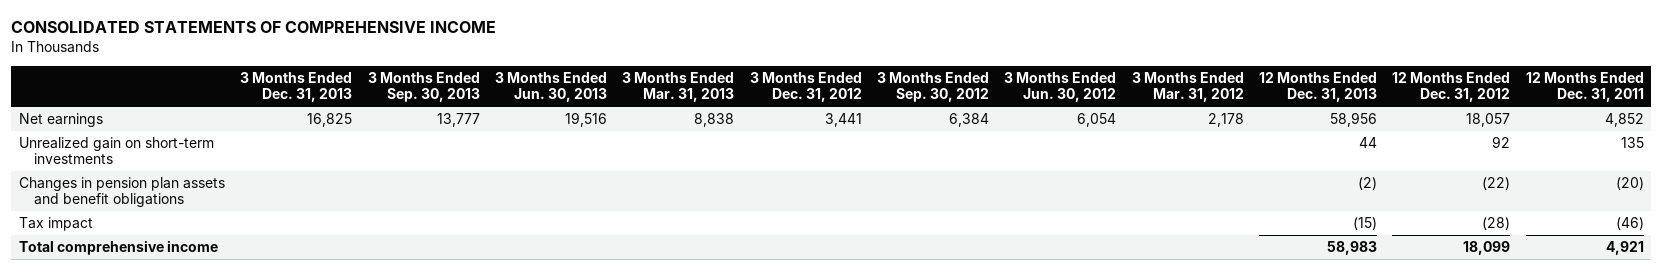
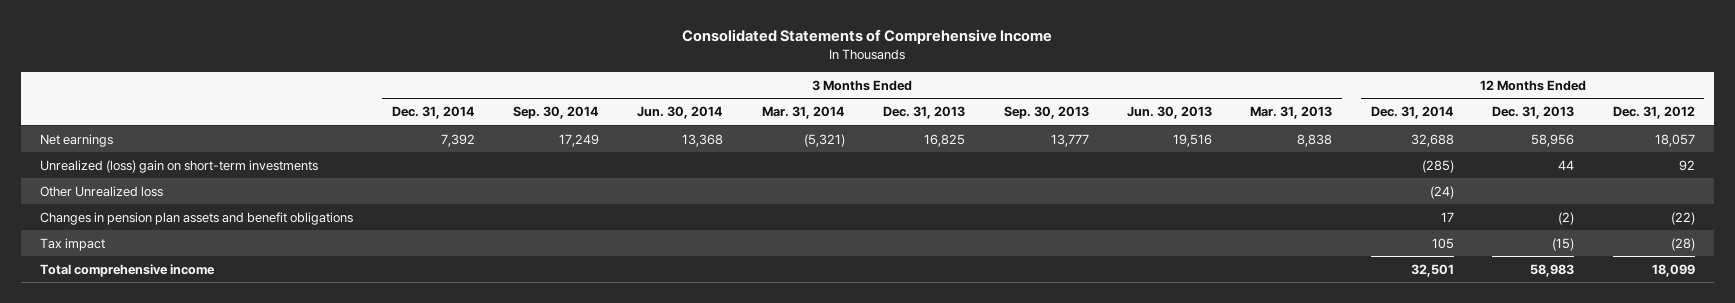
- CONSOLIDATED STATEMENTS OF COMPREHENSIVE INCOME
+ Consolidated Statements of Comprehensive Income
- | 3 Months Ended Dec. 31, 2013 | 3 Months Ended Sep. 30, 2013 | 3 Months Ended Jun. 30, 2013 | 3 Months Ended Mar. 31, 2013 | 3 Months Ended Dec. 31, 2012 | 3 Months Ended Sep. 30, 2012 | 3 Months Ended Jun. 30, 2012 | 3 Months Ended Mar. 31, 2012 | 12 Months Ended Dec. 31, 2013 | 12 Months Ended Dec. 31, 2012 | 12 Months Ended Dec. 31, 2011
+ | 3 Months Ended Dec. 31, 2014 | 3 Months Ended Sep. 30, 2014 | 3 Months Ended Jun. 30, 2014 | 3 Months Ended Mar. 31, 2014 | 3 Months Ended Dec. 31, 2013 | 3 Months Ended Sep. 30, 2013 | 3 Months Ended Jun. 30, 2013 | 3 Months Ended Mar. 31, 2013 | 12 Months Ended Dec. 31, 2014 | 12 Months Ended Dec. 31, 2013 | 12 Months Ended Dec. 31, 2012
- Unrealized gain on short-term investments | | | | | | | | | 44 | 92 | 135
+ Unrealized (loss) gain on short-term investments | | | | | | | | | (285) | 44 | 92
+ Other Unrealized loss | | | | | | | | | (24) | |

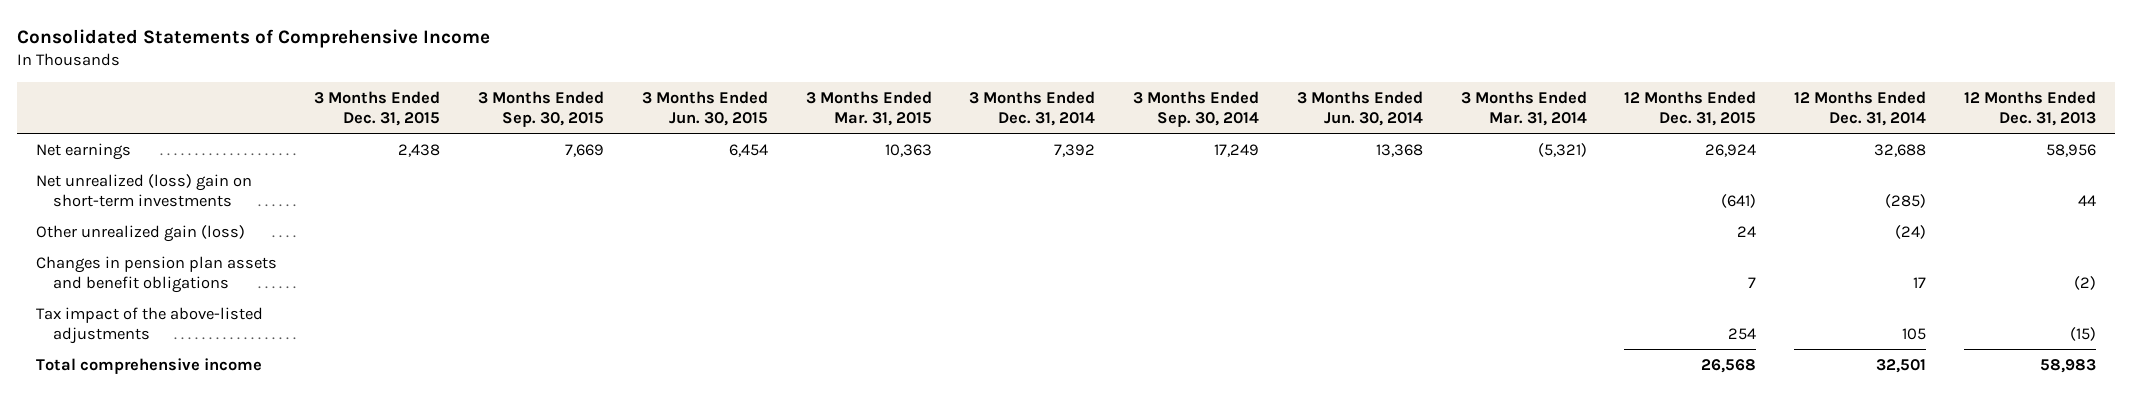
- | 3 Months Ended Dec. 31, 2014 | 3 Months Ended Sep. 30, 2014 | 3 Months Ended Jun. 30, 2014 | 3 Months Ended Mar. 31, 2014 | 3 Months Ended Dec. 31, 2013 | 3 Months Ended Sep. 30, 2013 | 3 Months Ended Jun. 30, 2013 | 3 Months Ended Mar. 31, 2013 | 12 Months Ended Dec. 31, 2014 | 12 Months Ended Dec. 31, 2013 | 12 Months Ended Dec. 31, 2012
+ | 3 Months Ended Dec. 31, 2015 | 3 Months Ended Sep. 30, 2015 | 3 Months Ended Jun. 30, 2015 | 3 Months Ended Mar. 31, 2015 | 3 Months Ended Dec. 31, 2014 | 3 Months Ended Sep. 30, 2014 | 3 Months Ended Jun. 30, 2014 | 3 Months Ended Mar. 31, 2014 | 12 Months Ended Dec. 31, 2015 | 12 Months Ended Dec. 31, 2014 | 12 Months Ended Dec. 31, 2013
- Unrealized (loss) gain on short-term investments | | | | | | | | | (285) | 44 | 92
- Other Unrealized loss | | | | | | | | | (24) | |
+ Net unrealized (loss) gain on short-term investments | | | | | | | | | (641) | (285) | 44
+ Other unrealized gain (loss) | | | | | | | | | 24 | (24) |
- Tax impact | | | | | | | | | 105 | (15) | (28)
+ Tax impact of the above-listed adjustments | | | | | | | | | 254 | 105 | (15)

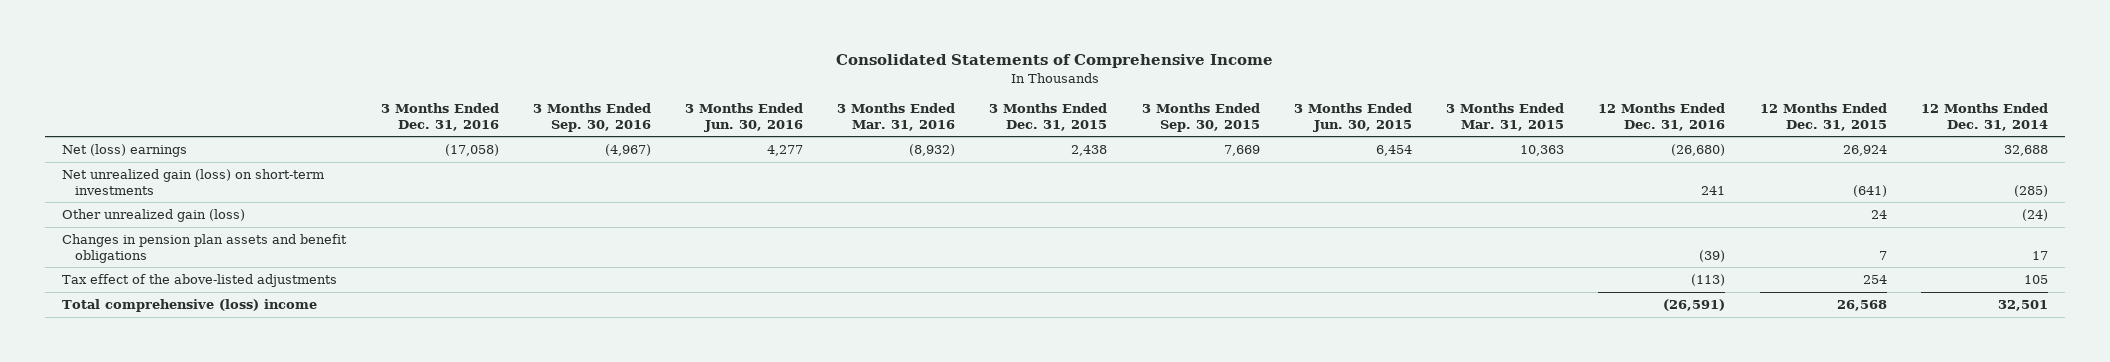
- | 3 Months Ended Dec. 31, 2015 | 3 Months Ended Sep. 30, 2015 | 3 Months Ended Jun. 30, 2015 | 3 Months Ended Mar. 31, 2015 | 3 Months Ended Dec. 31, 2014 | 3 Months Ended Sep. 30, 2014 | 3 Months Ended Jun. 30, 2014 | 3 Months Ended Mar. 31, 2014 | 12 Months Ended Dec. 31, 2015 | 12 Months Ended Dec. 31, 2014 | 12 Months Ended Dec. 31, 2013
+ | 3 Months Ended Dec. 31, 2016 | 3 Months Ended Sep. 30, 2016 | 3 Months Ended Jun. 30, 2016 | 3 Months Ended Mar. 31, 2016 | 3 Months Ended Dec. 31, 2015 | 3 Months Ended Sep. 30, 2015 | 3 Months Ended Jun. 30, 2015 | 3 Months Ended Mar. 31, 2015 | 12 Months Ended Dec. 31, 2016 | 12 Months Ended Dec. 31, 2015 | 12 Months Ended Dec. 31, 2014
- Net earnings | 2,438 | 7,669 | 6,454 | 10,363 | 7,392 | 17,249 | 13,368 | (5,321) | 26,924 | 32,688 | 58,956
- Net unrealized (loss) gain on short-term investments | | | | | | | | | (641) | (285) | 44
+ Net (loss) earnings | (17,058) | (4,967) | 4,277 | (8,932) | 2,438 | 7,669 | 6,454 | 10,363 | (26,680) | 26,924 | 32,688
+ Net unrealized gain (loss) on short-term investments | | | | | | | | | 241 | (641) | (285)
- Tax impact of the above-listed adjustments | | | | | | | | | 254 | 105 | (15)
- Total comprehensive income | | | | | | | | | 26,568 | 32,501 | 58,983
+ Tax effect of the above-listed adjustments | | | | | | | | | (113) | 254 | 105
+ Total comprehensive (loss) income | | | | | | | | | (26,591) | 26,568 | 32,501

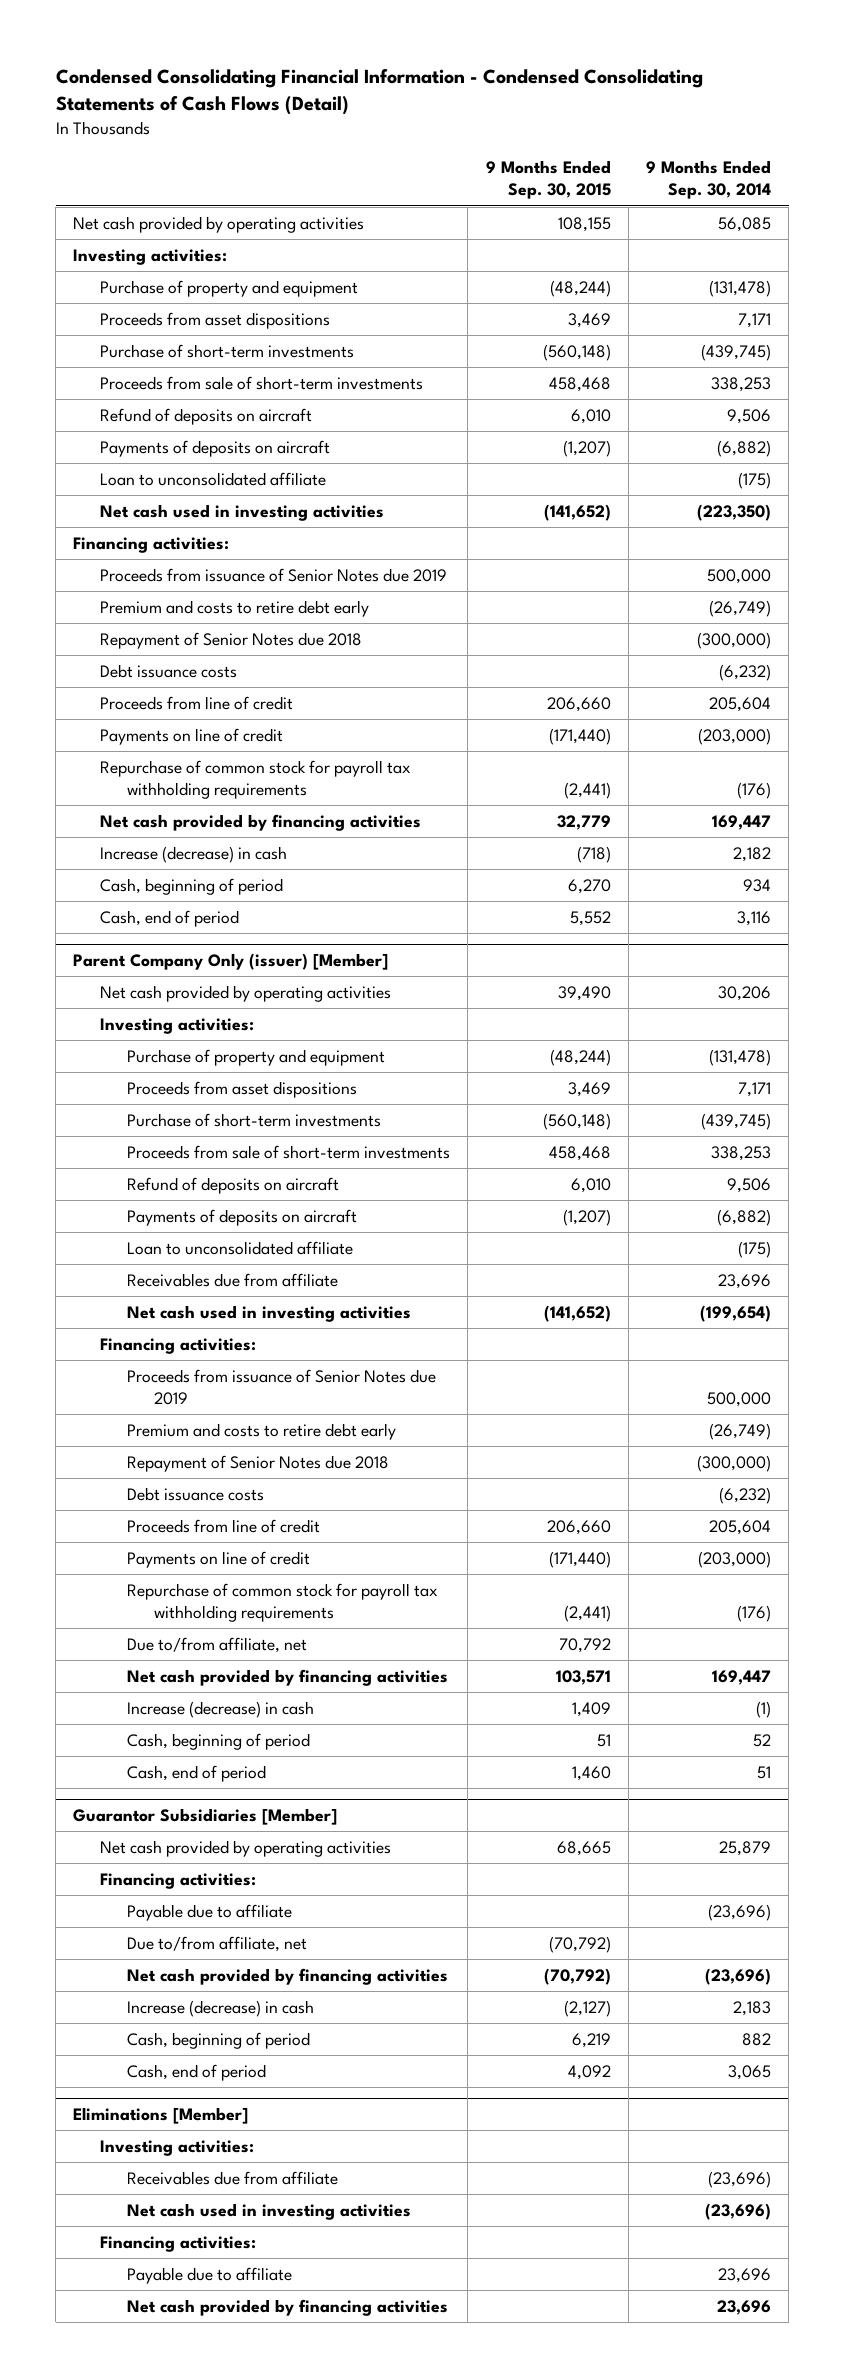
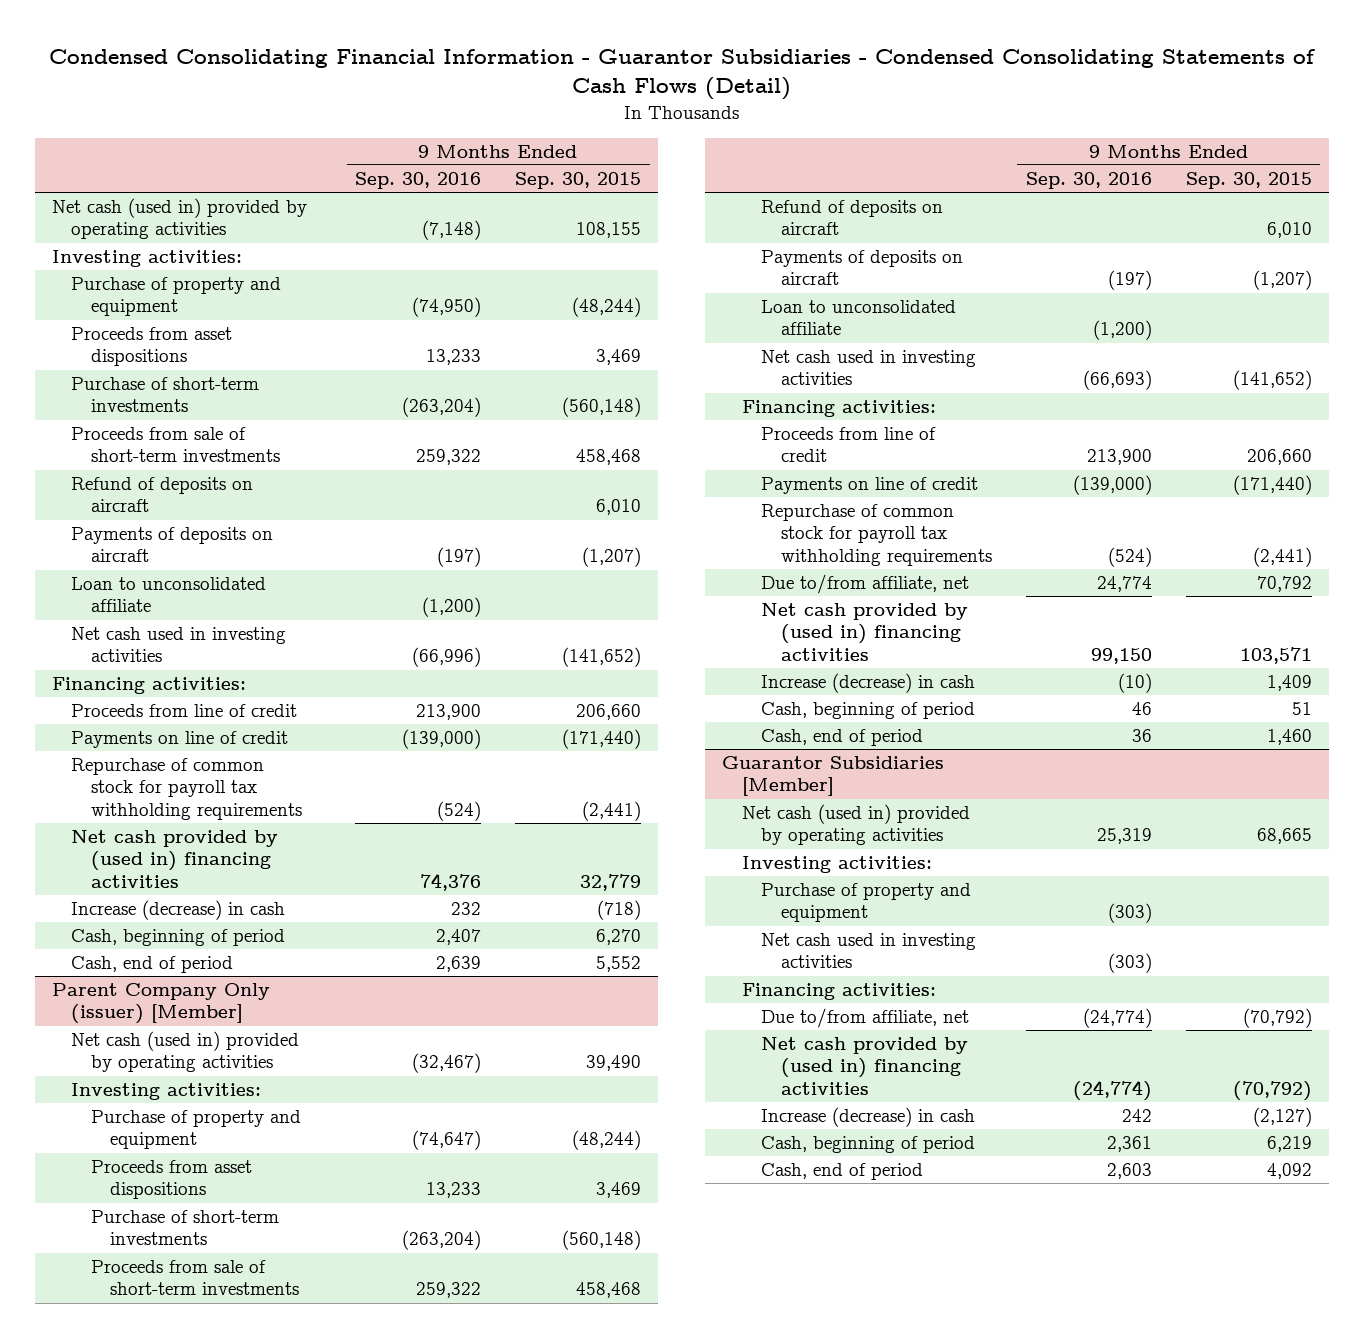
- Condensed Consolidating Financial Information - Condensed Consolidating Statements of Cash Flows (Detail)
+ Condensed Consolidating Financial Information - Guarantor Subsidiaries - Condensed Consolidating Statements of Cash Flows (Detail)
- | 9 Months Ended Sep. 30, 2015 | 9 Months Ended Sep. 30, 2014
+ | 9 Months Ended Sep. 30, 2016 | 9 Months Ended Sep. 30, 2015
- Net cash provided by operating activities | 108,155 | 56,085
+ Net cash (used in) provided by operating activities | (7,148) | 108,155
- Proceeds from issuance of Senior Notes due 2019 | | 500,000
- Premium and costs to retire debt early | | (26,749)
- Repayment of Senior Notes due 2018 | | (300,000)
- Debt issuance costs | | (6,232)
- Net cash provided by financing activities | 32,779 | 169,447
+ Net cash provided by (used in) financing activities | 74,376 | 32,779
@ Parent Company Only (issuer) [Member]
- Net cash provided by operating activities | 39,490 | 30,206
+ Net cash (used in) provided by operating activities | (32,467) | 39,490
- Receivables due from affiliate | | 23,696
- Proceeds from issuance of Senior Notes due 2019 | | 500,000
- Premium and costs to retire debt early | | (26,749)
- Repayment of Senior Notes due 2018 | | (300,000)
- Debt issuance costs | | (6,232)
- Net cash provided by financing activities | 103,571 | 169,447
+ Net cash provided by (used in) financing activities | 99,150 | 103,571
@ Guarantor Subsidiaries [Member]
- Net cash provided by operating activities | 68,665 | 25,879
+ Net cash (used in) provided by operating activities | 25,319 | 68,665
+ Investing activities:
+ Purchase of property and equipment | (303) |
+ Net cash used in investing activities | (303) |
- Payable due to affiliate | | (23,696)
- Net cash provided by financing activities | (70,792) | (23,696)
+ Net cash provided by (used in) financing activities | (24,774) | (70,792)
- Eliminations [Member]
- Investing activities:
- Receivables due from affiliate | | (23,696)
- Net cash used in investing activities | | (23,696)
- Financing activities:
- Payable due to affiliate | | 23,696
- Net cash provided by financing activities | | 23,696

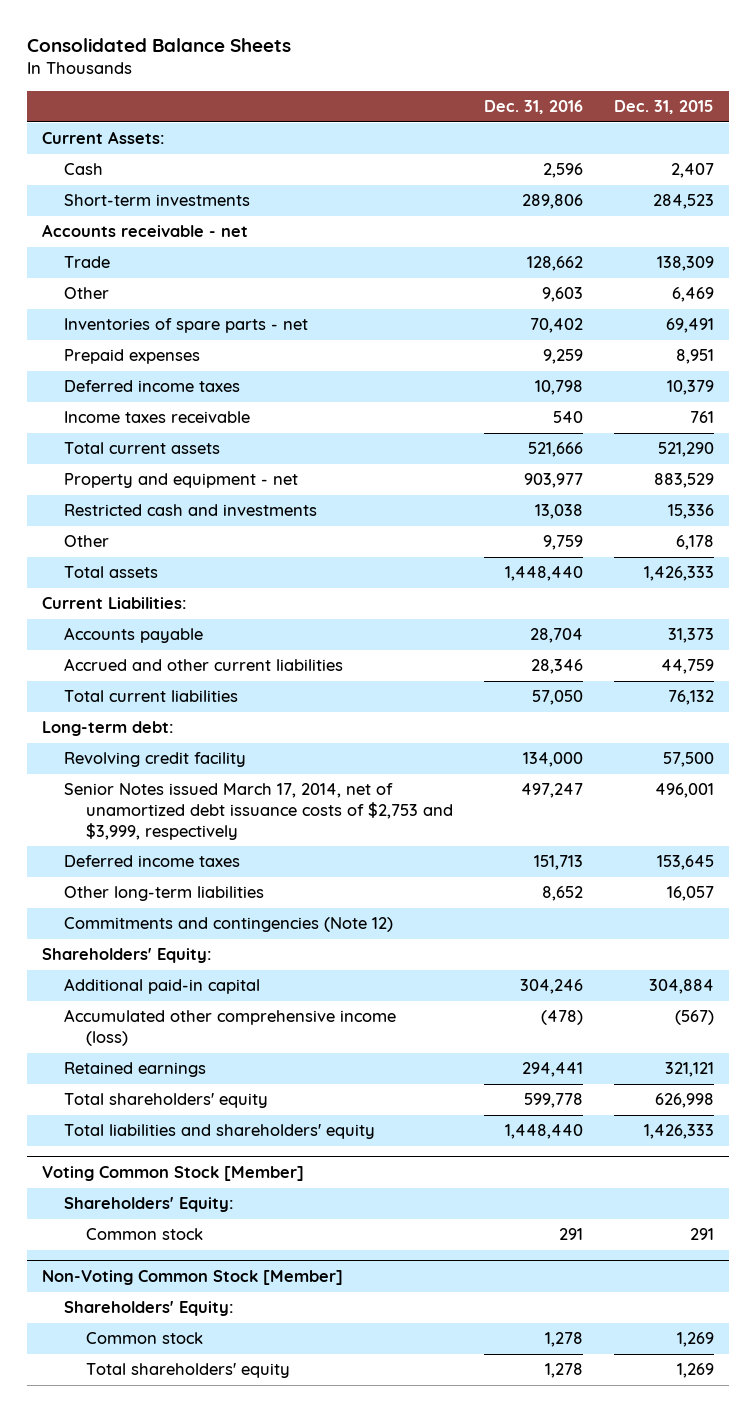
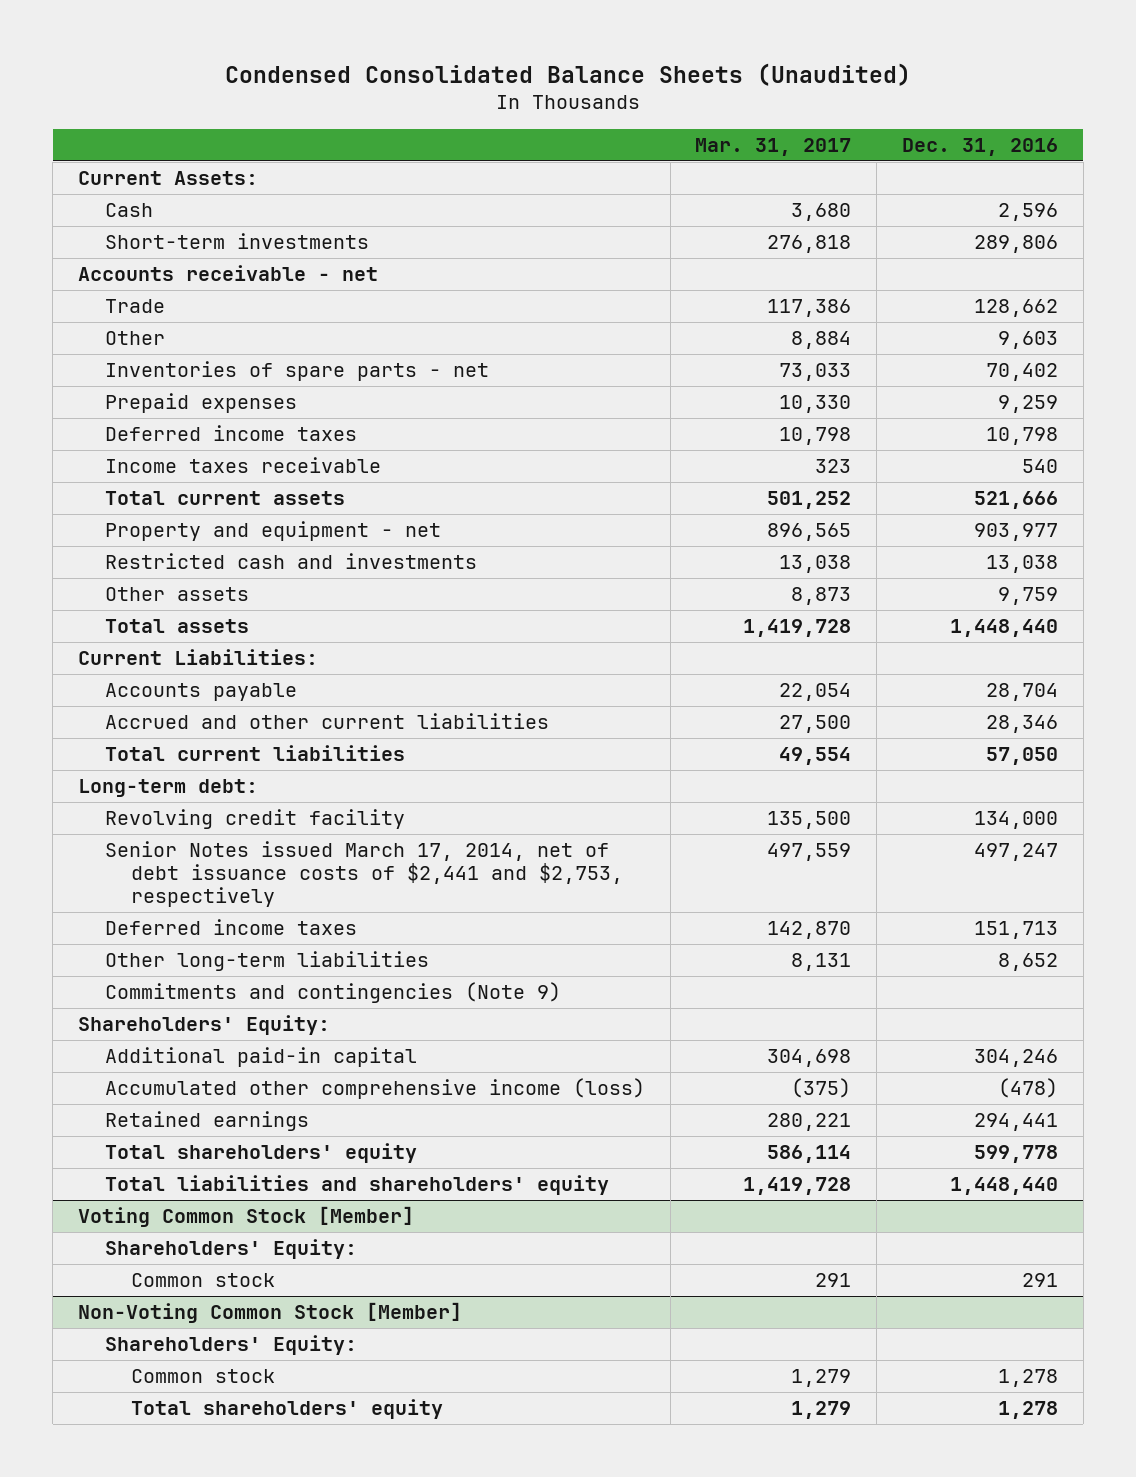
- Consolidated Balance Sheets
+ Condensed Consolidated Balance Sheets (Unaudited)
- | Dec. 31, 2016 | Dec. 31, 2015
+ | Mar. 31, 2017 | Dec. 31, 2016
- Other | 9,759 | 6,178
+ Other assets | 8,873 | 9,759
- Senior Notes issued March 17, 2014, net of unamortized debt issuance costs of $2,753 and $3,999, respectively | 497,247 | 496,001
+ Senior Notes issued March 17, 2014, net of debt issuance costs of $2,441 and $2,753, respectively | 497,559 | 497,247
- Commitments and contingencies (Note 12)
+ Commitments and contingencies (Note 9)

